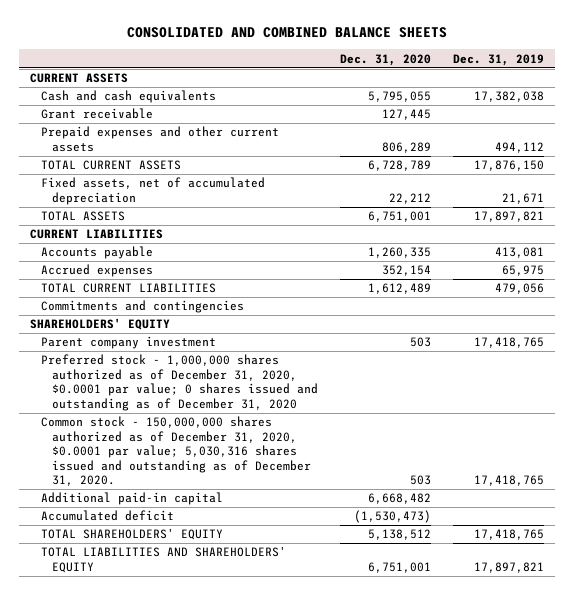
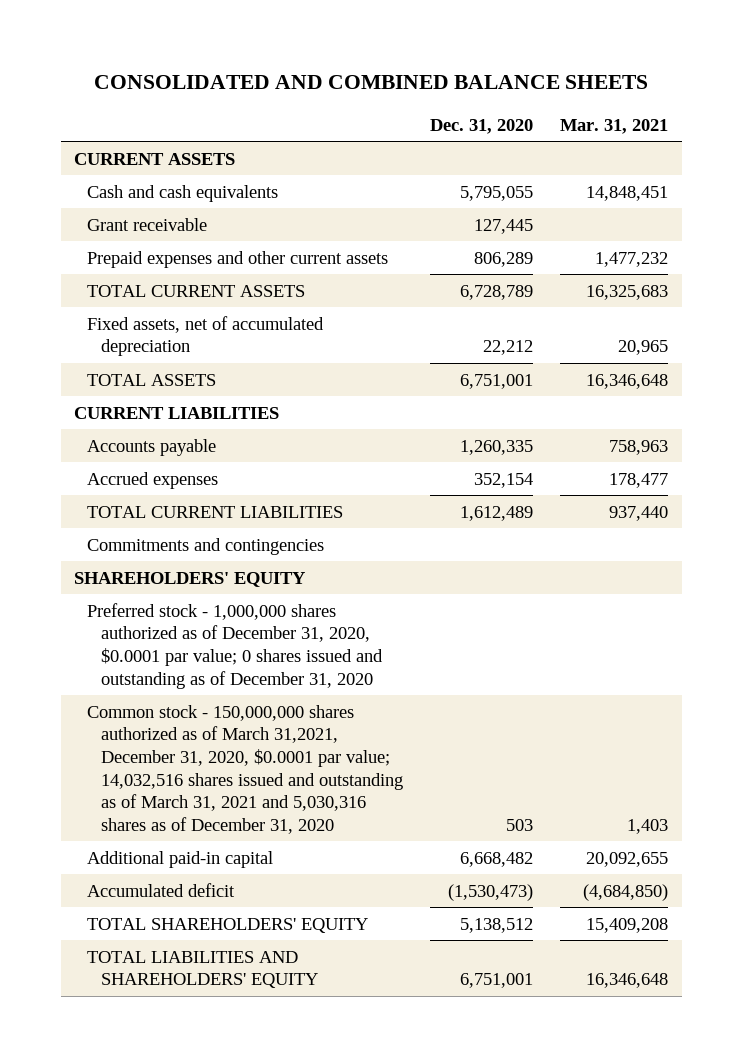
- | Dec. 31, 2020 | Dec. 31, 2019
+ | Dec. 31, 2020 | Mar. 31, 2021
- Parent company investment | 503 | 17,418,765
- Common stock - 150,000,000 shares authorized as of December 31, 2020, $0.0001 par value; 5,030,316 shares issued and outstanding as of December 31, 2020. | 503 | 17,418,765
+ Common stock - 150,000,000 shares authorized as of March 31,2021, December 31, 2020, $0.0001 par value; 14,032,516 shares issued and outstanding as of March 31, 2021 and 5,030,316 shares as of December 31, 2020 | 503 | 1,403

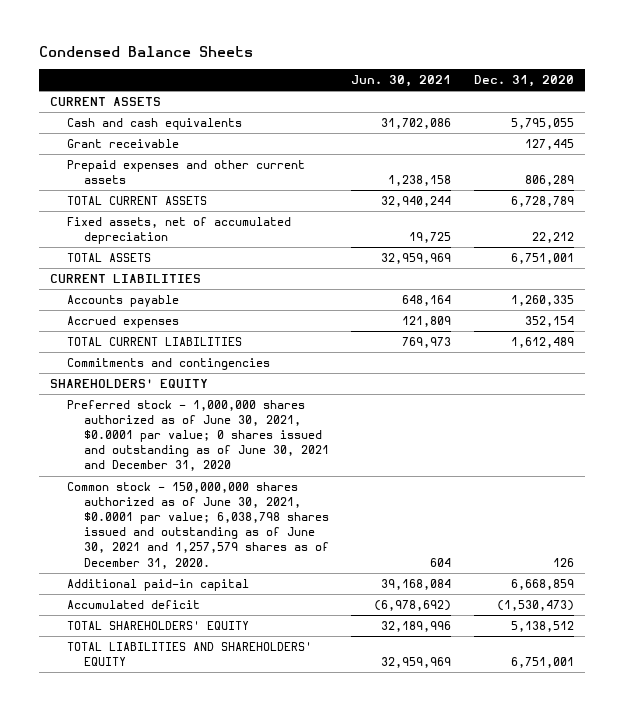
- CONSOLIDATED AND COMBINED BALANCE SHEETS
+ Condensed Balance Sheets
- | Dec. 31, 2020 | Mar. 31, 2021
+ | Jun. 30, 2021 | Dec. 31, 2020
- Preferred stock - 1,000,000 shares authorized as of December 31, 2020, $0.0001 par value; 0 shares issued and outstanding as of December 31, 2020
- Common stock - 150,000,000 shares authorized as of March 31,2021, December 31, 2020, $0.0001 par value; 14,032,516 shares issued and outstanding as of March 31, 2021 and 5,030,316 shares as of December 31, 2020 | 503 | 1,403
- Additional paid-in capital | 6,668,482 | 20,092,655
+ Preferred stock - 1,000,000 shares authorized as of June 30, 2021, $0.0001 par value; 0 shares issued and outstanding as of June 30, 2021 and December 31, 2020
+ Common stock - 150,000,000 shares authorized as of June 30, 2021, $0.0001 par value; 6,038,798 shares issued and outstanding as of June 30, 2021 and 1,257,579 shares as of December 31, 2020. | 604 | 126
+ Additional paid-in capital | 39,168,084 | 6,668,859

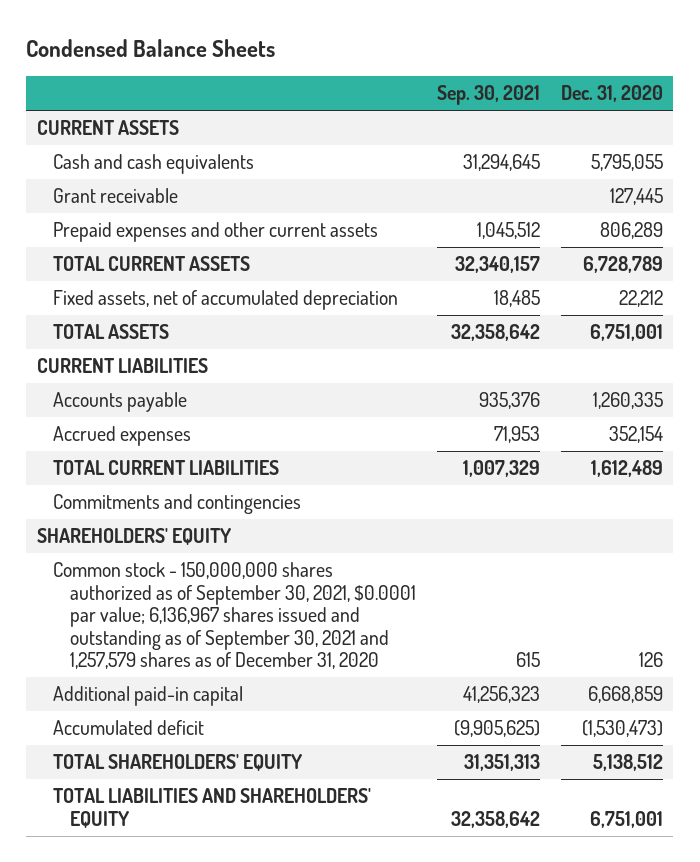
- | Jun. 30, 2021 | Dec. 31, 2020
+ | Sep. 30, 2021 | Dec. 31, 2020
- Preferred stock - 1,000,000 shares authorized as of June 30, 2021, $0.0001 par value; 0 shares issued and outstanding as of June 30, 2021 and December 31, 2020
- Common stock - 150,000,000 shares authorized as of June 30, 2021, $0.0001 par value; 6,038,798 shares issued and outstanding as of June 30, 2021 and 1,257,579 shares as of December 31, 2020. | 604 | 126
+ Common stock - 150,000,000 shares authorized as of September 30, 2021, $0.0001 par value; 6,136,967 shares issued and outstanding as of September 30, 2021 and 1,257,579 shares as of December 31, 2020 | 615 | 126

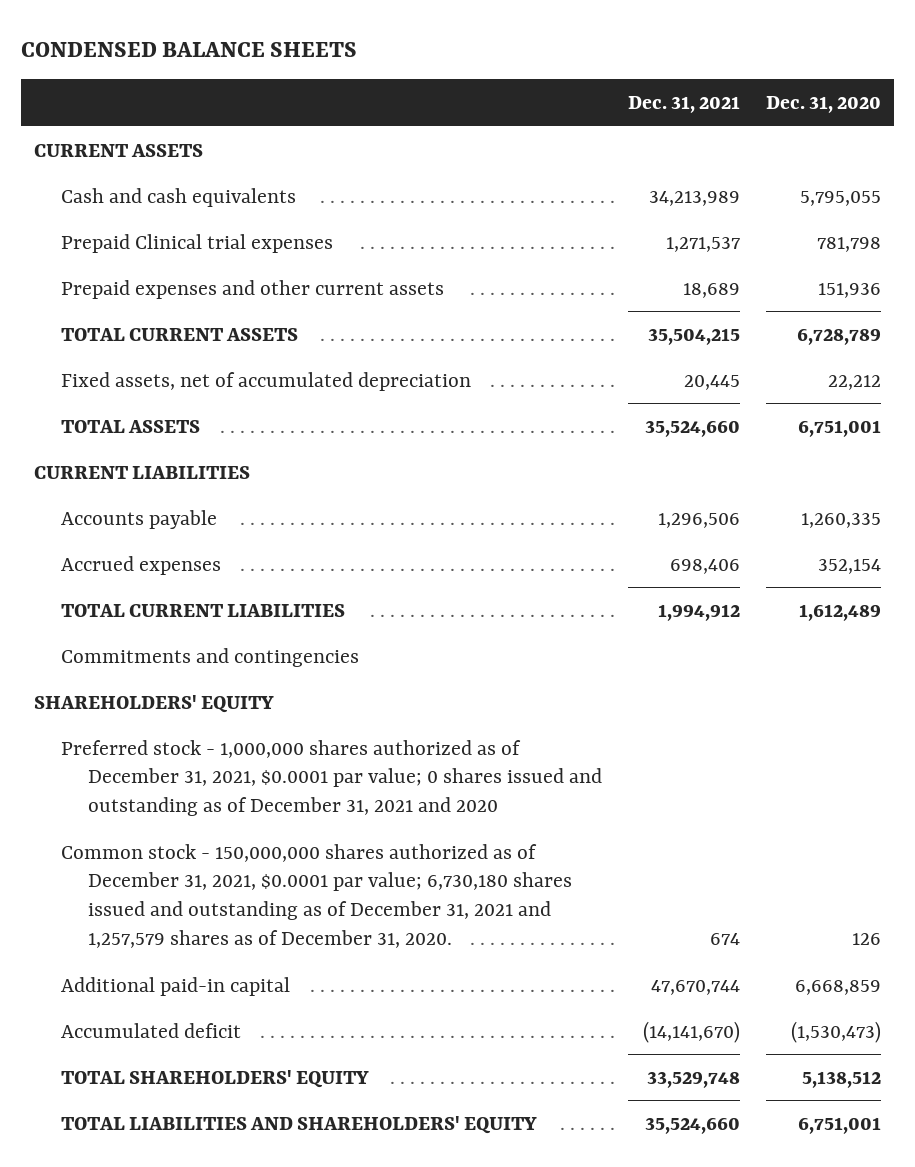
- Condensed Balance Sheets
+ CONDENSED BALANCE SHEETS
- | Sep. 30, 2021 | Dec. 31, 2020
+ | Dec. 31, 2021 | Dec. 31, 2020
- Grant receivable | | 127,445
- Prepaid expenses and other current assets | 1,045,512 | 806,289
+ Prepaid Clinical trial expenses | 1,271,537 | 781,798
+ Prepaid expenses and other current assets | 18,689 | 151,936
- Common stock - 150,000,000 shares authorized as of September 30, 2021, $0.0001 par value; 6,136,967 shares issued and outstanding as of September 30, 2021 and 1,257,579 shares as of December 31, 2020 | 615 | 126
+ Preferred stock - 1,000,000 shares authorized as of December 31, 2021, $0.0001 par value; 0 shares issued and outstanding as of December 31, 2021 and 2020
+ Common stock - 150,000,000 shares authorized as of December 31, 2021, $0.0001 par value; 6,730,180 shares issued and outstanding as of December 31, 2021 and 1,257,579 shares as of December 31, 2020. | 674 | 126

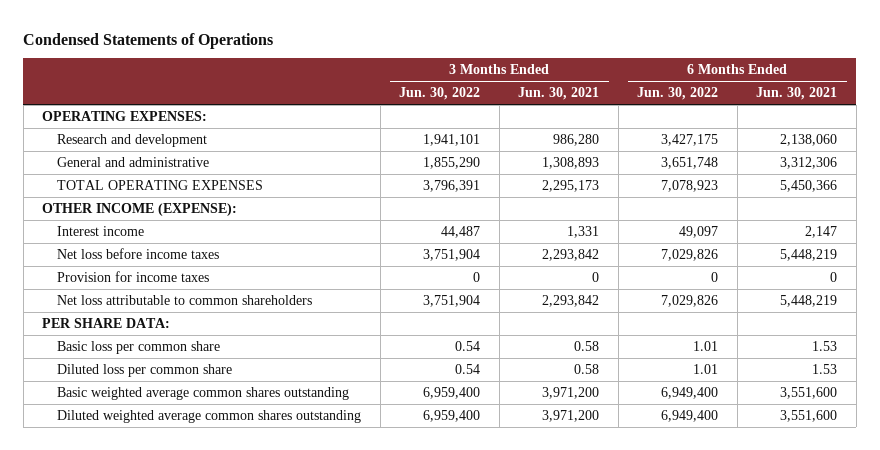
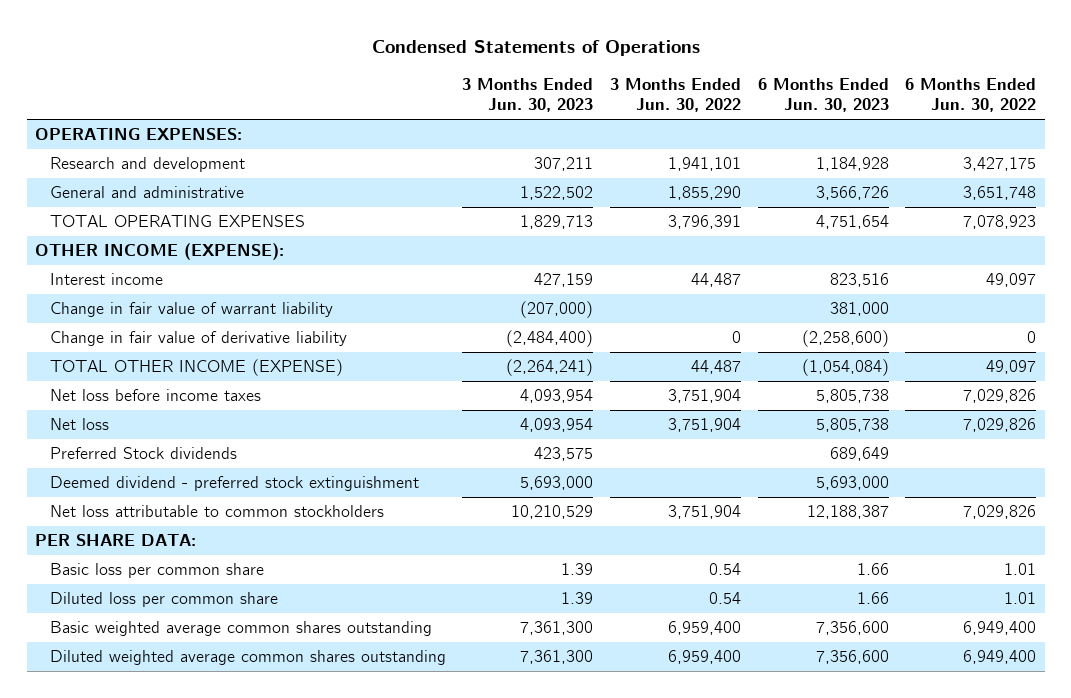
- | 3 Months Ended Jun. 30, 2022 | 3 Months Ended Jun. 30, 2021 | 6 Months Ended Jun. 30, 2022 | 6 Months Ended Jun. 30, 2021
+ | 3 Months Ended Jun. 30, 2023 | 3 Months Ended Jun. 30, 2022 | 6 Months Ended Jun. 30, 2023 | 6 Months Ended Jun. 30, 2022
+ Change in fair value of warrant liability | (207,000) | | 381,000 |
+ Change in fair value of derivative liability | (2,484,400) | 0 | (2,258,600) | 0
+ TOTAL OTHER INCOME (EXPENSE) | (2,264,241) | 44,487 | (1,054,084) | 49,097
- Provision for income taxes | 0 | 0 | 0 | 0
- Net loss attributable to common shareholders | 3,751,904 | 2,293,842 | 7,029,826 | 5,448,219
+ Net loss | 4,093,954 | 3,751,904 | 5,805,738 | 7,029,826
+ Preferred Stock dividends | 423,575 | | 689,649 |
+ Deemed dividend - preferred stock extinguishment | 5,693,000 | | 5,693,000 |
+ Net loss attributable to common stockholders | 10,210,529 | 3,751,904 | 12,188,387 | 7,029,826

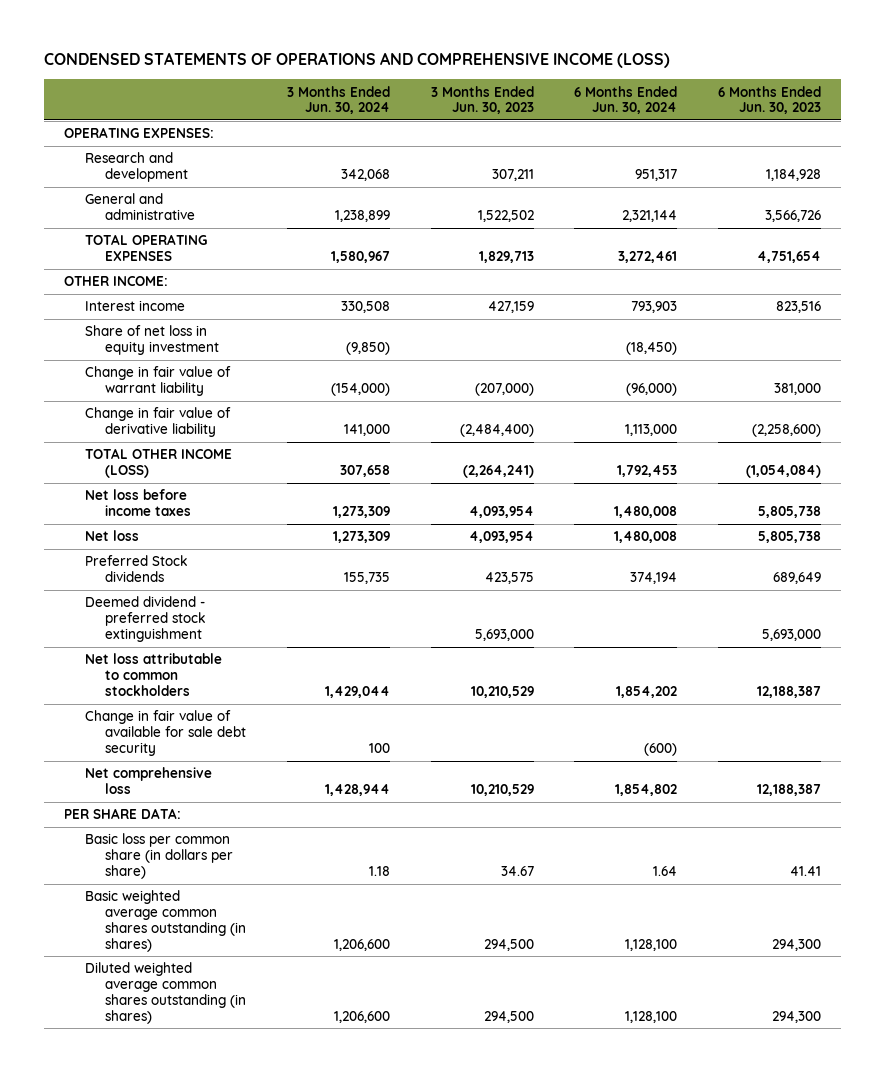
- Condensed Statements of Operations
+ CONDENSED STATEMENTS OF OPERATIONS AND COMPREHENSIVE INCOME (LOSS)
- | 3 Months Ended Jun. 30, 2023 | 3 Months Ended Jun. 30, 2022 | 6 Months Ended Jun. 30, 2023 | 6 Months Ended Jun. 30, 2022
+ | 3 Months Ended Jun. 30, 2024 | 3 Months Ended Jun. 30, 2023 | 6 Months Ended Jun. 30, 2024 | 6 Months Ended Jun. 30, 2023
- OTHER INCOME (EXPENSE):
+ OTHER INCOME:
+ Share of net loss in equity investment | (9,850) | | (18,450) |
- TOTAL OTHER INCOME (EXPENSE) | (2,264,241) | 44,487 | (1,054,084) | 49,097
+ TOTAL OTHER INCOME (LOSS) | 307,658 | (2,264,241) | 1,792,453 | (1,054,084)
+ Change in fair value of available for sale debt security | 100 | | (600) |
+ Net comprehensive loss | 1,428,944 | 10,210,529 | 1,854,802 | 12,188,387
- Basic loss per common share | 1.39 | 0.54 | 1.66 | 1.01
- Diluted loss per common share | 1.39 | 0.54 | 1.66 | 1.01
- Basic weighted average common shares outstanding | 7,361,300 | 6,959,400 | 7,356,600 | 6,949,400
- Diluted weighted average common shares outstanding | 7,361,300 | 6,959,400 | 7,356,600 | 6,949,400
+ Basic loss per common share (in dollars per share) | 1.18 | 34.67 | 1.64 | 41.41
+ Basic weighted average common shares outstanding (in shares) | 1,206,600 | 294,500 | 1,128,100 | 294,300
+ Diluted weighted average common shares outstanding (in shares) | 1,206,600 | 294,500 | 1,128,100 | 294,300

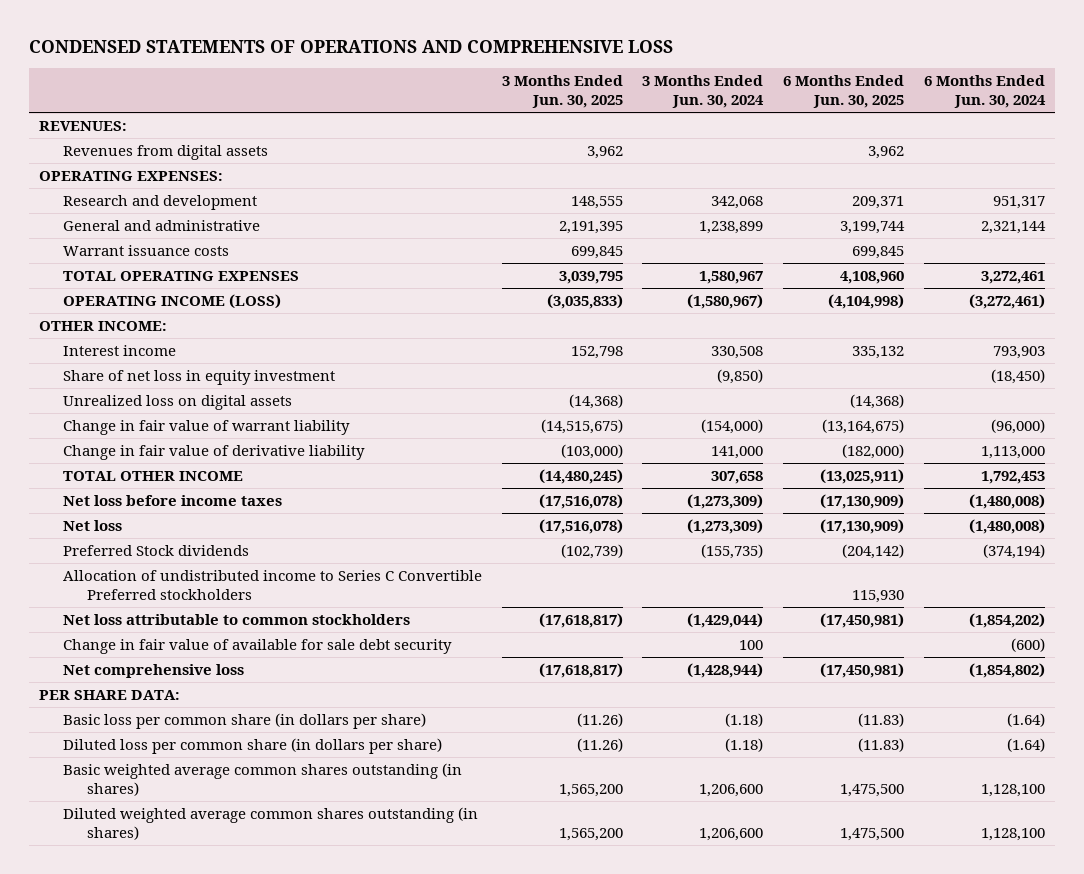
- CONDENSED STATEMENTS OF OPERATIONS AND COMPREHENSIVE INCOME (LOSS)
+ CONDENSED STATEMENTS OF OPERATIONS AND COMPREHENSIVE LOSS
- | 3 Months Ended Jun. 30, 2024 | 3 Months Ended Jun. 30, 2023 | 6 Months Ended Jun. 30, 2024 | 6 Months Ended Jun. 30, 2023
+ | 3 Months Ended Jun. 30, 2025 | 3 Months Ended Jun. 30, 2024 | 6 Months Ended Jun. 30, 2025 | 6 Months Ended Jun. 30, 2024
+ REVENUES:
+ Revenues from digital assets | 3,962 | | 3,962 |
+ Warrant issuance costs | 699,845 | | 699,845 |
+ OPERATING INCOME (LOSS) | (3,035,833) | (1,580,967) | (4,104,998) | (3,272,461)
+ Unrealized loss on digital assets | (14,368) | | (14,368) |
- TOTAL OTHER INCOME (LOSS) | 307,658 | (2,264,241) | 1,792,453 | (1,054,084)
- Net loss before income taxes | 1,273,309 | 4,093,954 | 1,480,008 | 5,805,738
- Net loss | 1,273,309 | 4,093,954 | 1,480,008 | 5,805,738
- Preferred Stock dividends | 155,735 | 423,575 | 374,194 | 689,649
- Deemed dividend - preferred stock extinguishment | | 5,693,000 | | 5,693,000
- Net loss attributable to common stockholders | 1,429,044 | 10,210,529 | 1,854,202 | 12,188,387
+ TOTAL OTHER INCOME | (14,480,245) | 307,658 | (13,025,911) | 1,792,453
+ Net loss before income taxes | (17,516,078) | (1,273,309) | (17,130,909) | (1,480,008)
+ Net loss | (17,516,078) | (1,273,309) | (17,130,909) | (1,480,008)
+ Preferred Stock dividends | (102,739) | (155,735) | (204,142) | (374,194)
+ Allocation of undistributed income to Series C Convertible Preferred stockholders | | | 115,930 |
+ Net loss attributable to common stockholders | (17,618,817) | (1,429,044) | (17,450,981) | (1,854,202)
- Net comprehensive loss | 1,428,944 | 10,210,529 | 1,854,802 | 12,188,387
+ Net comprehensive loss | (17,618,817) | (1,428,944) | (17,450,981) | (1,854,802)
- Basic loss per common share (in dollars per share) | 1.18 | 34.67 | 1.64 | 41.41
+ Basic loss per common share (in dollars per share) | (11.26) | (1.18) | (11.83) | (1.64)
+ Diluted loss per common share (in dollars per share) | (11.26) | (1.18) | (11.83) | (1.64)

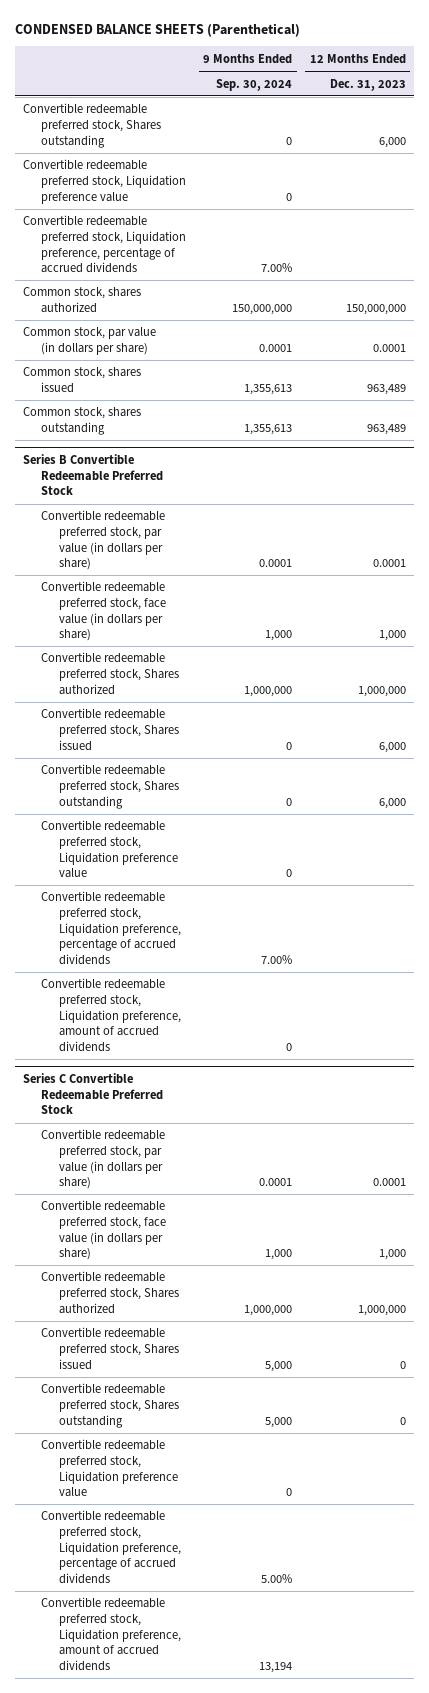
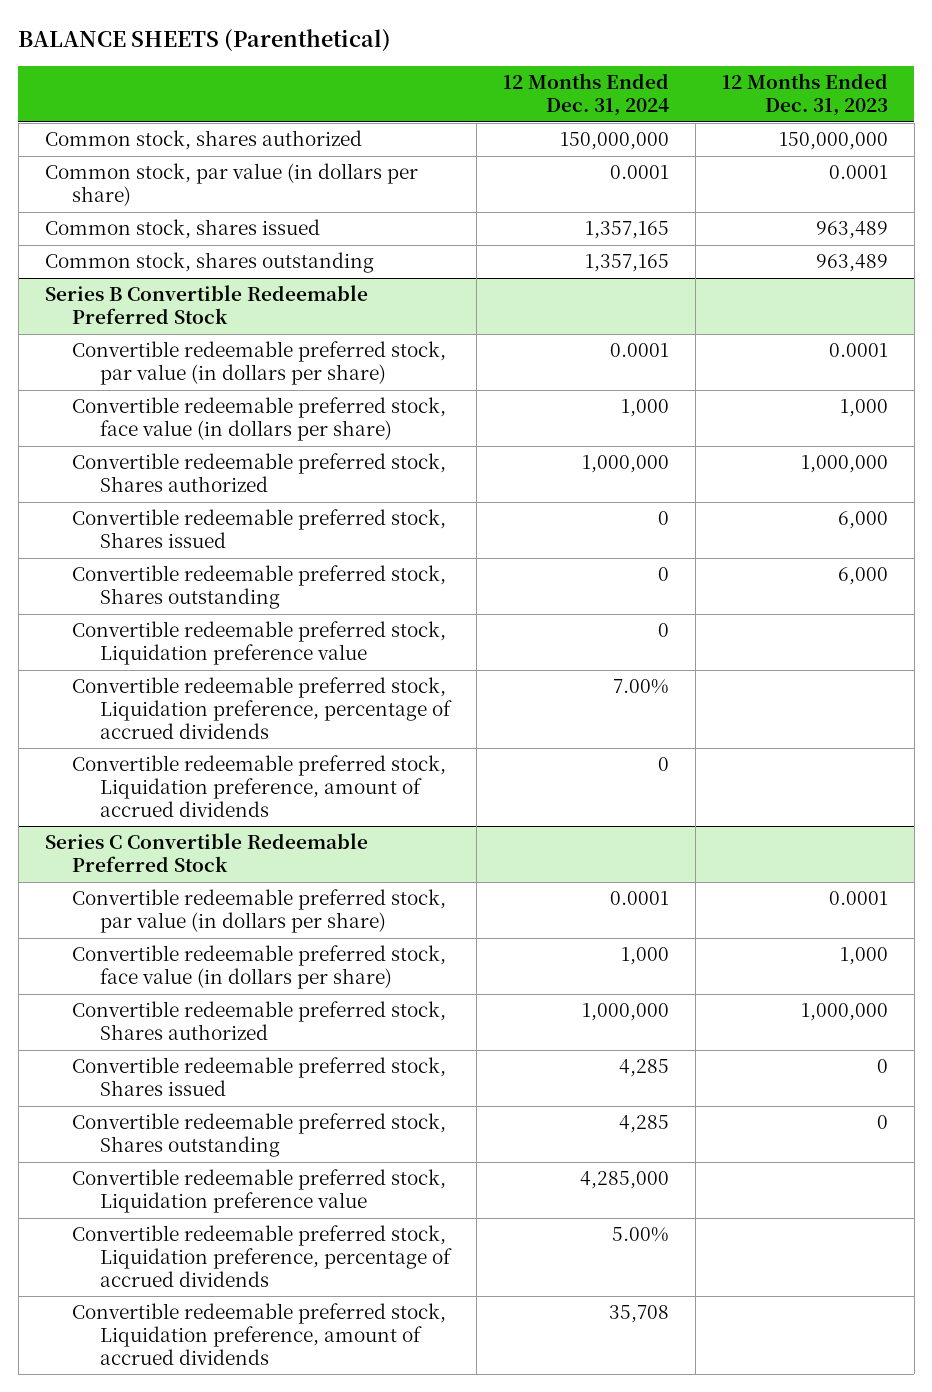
- CONDENSED BALANCE SHEETS (Parenthetical)
+ BALANCE SHEETS (Parenthetical)
- | 9 Months Ended Sep. 30, 2024 | 12 Months Ended Dec. 31, 2023
+ | 12 Months Ended Dec. 31, 2024 | 12 Months Ended Dec. 31, 2023
- Convertible redeemable preferred stock, Shares outstanding | 0 | 6,000
- Convertible redeemable preferred stock, Liquidation preference value | 0 |
- Convertible redeemable preferred stock, Liquidation preference, percentage of accrued dividends | 7.00% |

